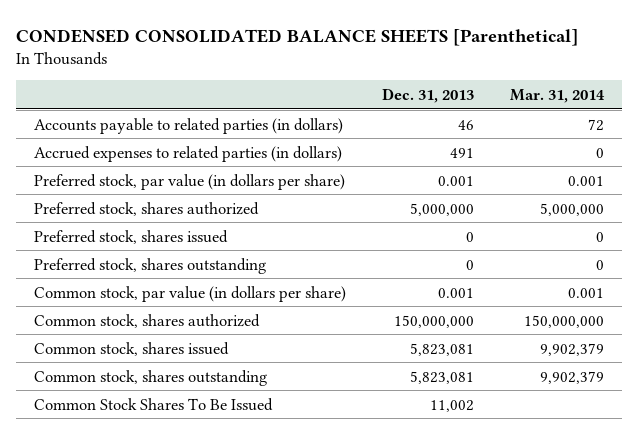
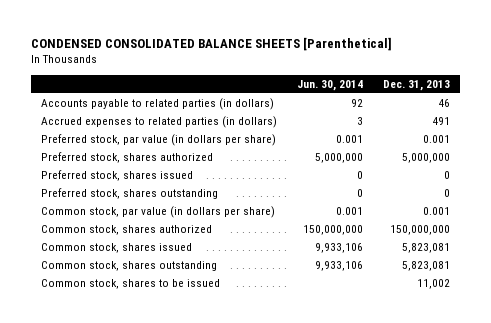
- | Dec. 31, 2013 | Mar. 31, 2014
+ | Jun. 30, 2014 | Dec. 31, 2013
- Common Stock Shares To Be Issued | 11,002 |
+ Common stock, shares to be issued | | 11,002

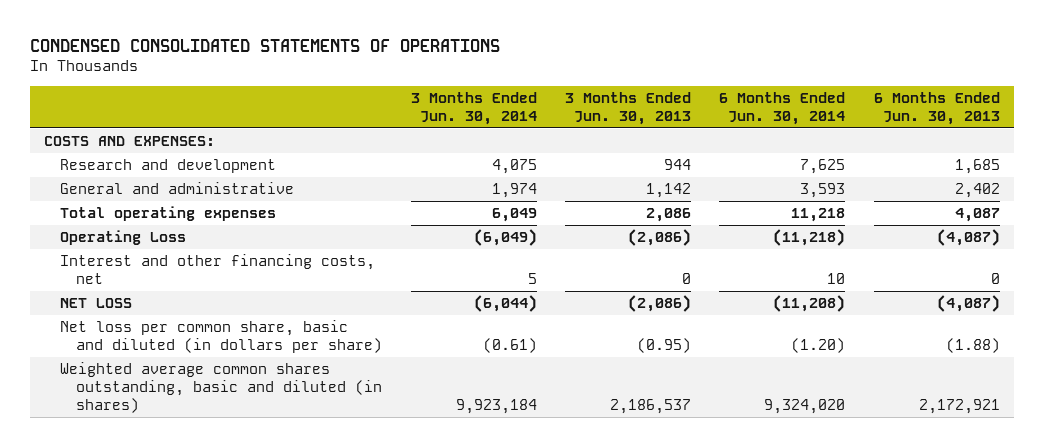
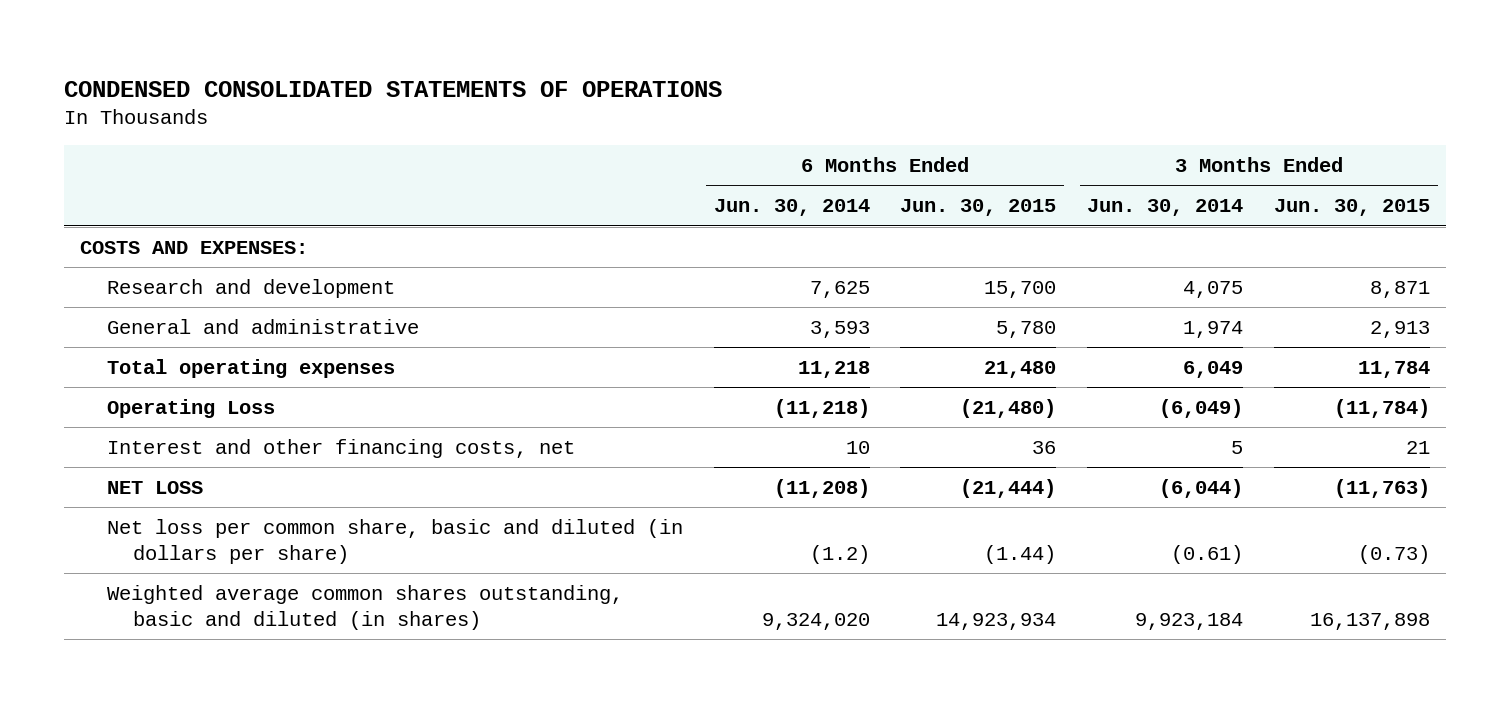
- | 3 Months Ended Jun. 30, 2014 | 3 Months Ended Jun. 30, 2013 | 6 Months Ended Jun. 30, 2014 | 6 Months Ended Jun. 30, 2013
+ | 6 Months Ended Jun. 30, 2014 | 6 Months Ended Jun. 30, 2015 | 3 Months Ended Jun. 30, 2014 | 3 Months Ended Jun. 30, 2015
- Net loss per common share, basic and diluted (in dollars per share) | (0.61) | (0.95) | (1.20) | (1.88)
+ Net loss per common share, basic and diluted (in dollars per share) | (1.2) | (1.44) | (0.61) | (0.73)

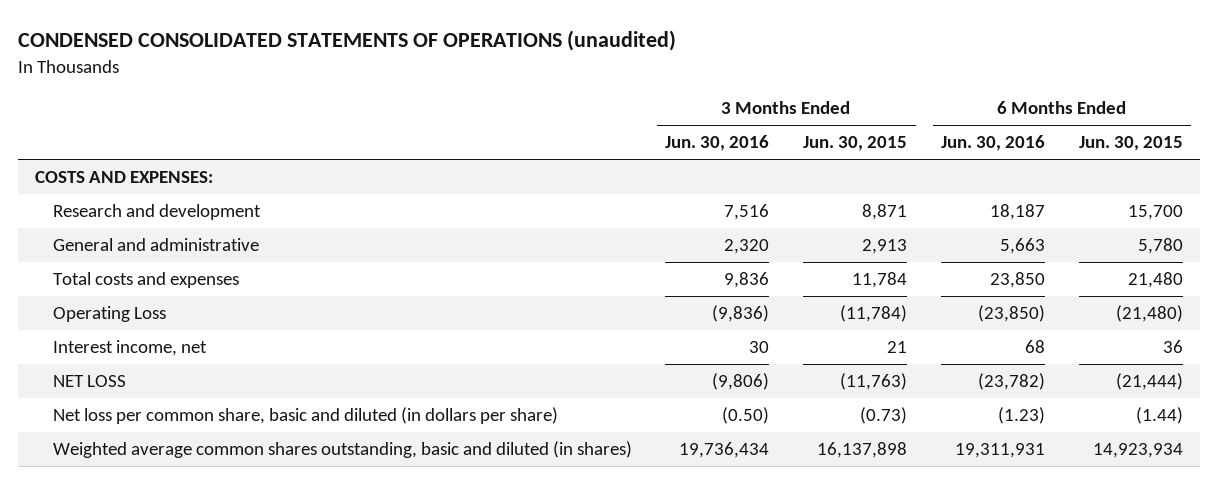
- CONDENSED CONSOLIDATED STATEMENTS OF OPERATIONS
+ CONDENSED CONSOLIDATED STATEMENTS OF OPERATIONS (unaudited)
- | 6 Months Ended Jun. 30, 2014 | 6 Months Ended Jun. 30, 2015 | 3 Months Ended Jun. 30, 2014 | 3 Months Ended Jun. 30, 2015
+ | 3 Months Ended Jun. 30, 2016 | 3 Months Ended Jun. 30, 2015 | 6 Months Ended Jun. 30, 2016 | 6 Months Ended Jun. 30, 2015
- Total operating expenses | 11,218 | 21,480 | 6,049 | 11,784
+ Total costs and expenses | 9,836 | 11,784 | 23,850 | 21,480
- Interest and other financing costs, net | 10 | 36 | 5 | 21
+ Interest income, net | 30 | 21 | 68 | 36

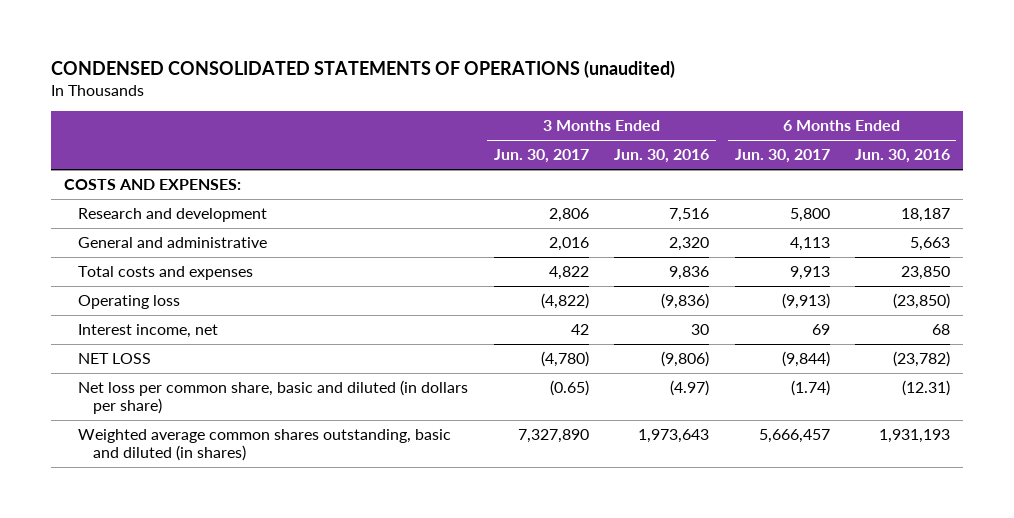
- | 3 Months Ended Jun. 30, 2016 | 3 Months Ended Jun. 30, 2015 | 6 Months Ended Jun. 30, 2016 | 6 Months Ended Jun. 30, 2015
+ | 3 Months Ended Jun. 30, 2017 | 3 Months Ended Jun. 30, 2016 | 6 Months Ended Jun. 30, 2017 | 6 Months Ended Jun. 30, 2016
- Operating Loss | (9,836) | (11,784) | (23,850) | (21,480)
+ Operating loss | (4,822) | (9,836) | (9,913) | (23,850)
- Net loss per common share, basic and diluted (in dollars per share) | (0.50) | (0.73) | (1.23) | (1.44)
- Weighted average common shares outstanding, basic and diluted (in shares) | 19,736,434 | 16,137,898 | 19,311,931 | 14,923,934
+ Net loss per common share, basic and diluted (in dollars per share) | (0.65) | (4.97) | (1.74) | (12.31)
+ Weighted average common shares outstanding, basic and diluted (in shares) | 7,327,890 | 1,973,643 | 5,666,457 | 1,931,193

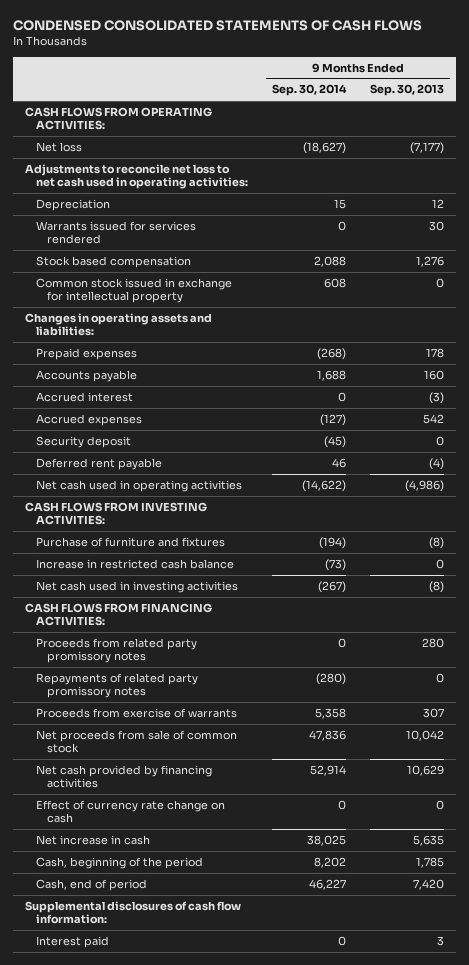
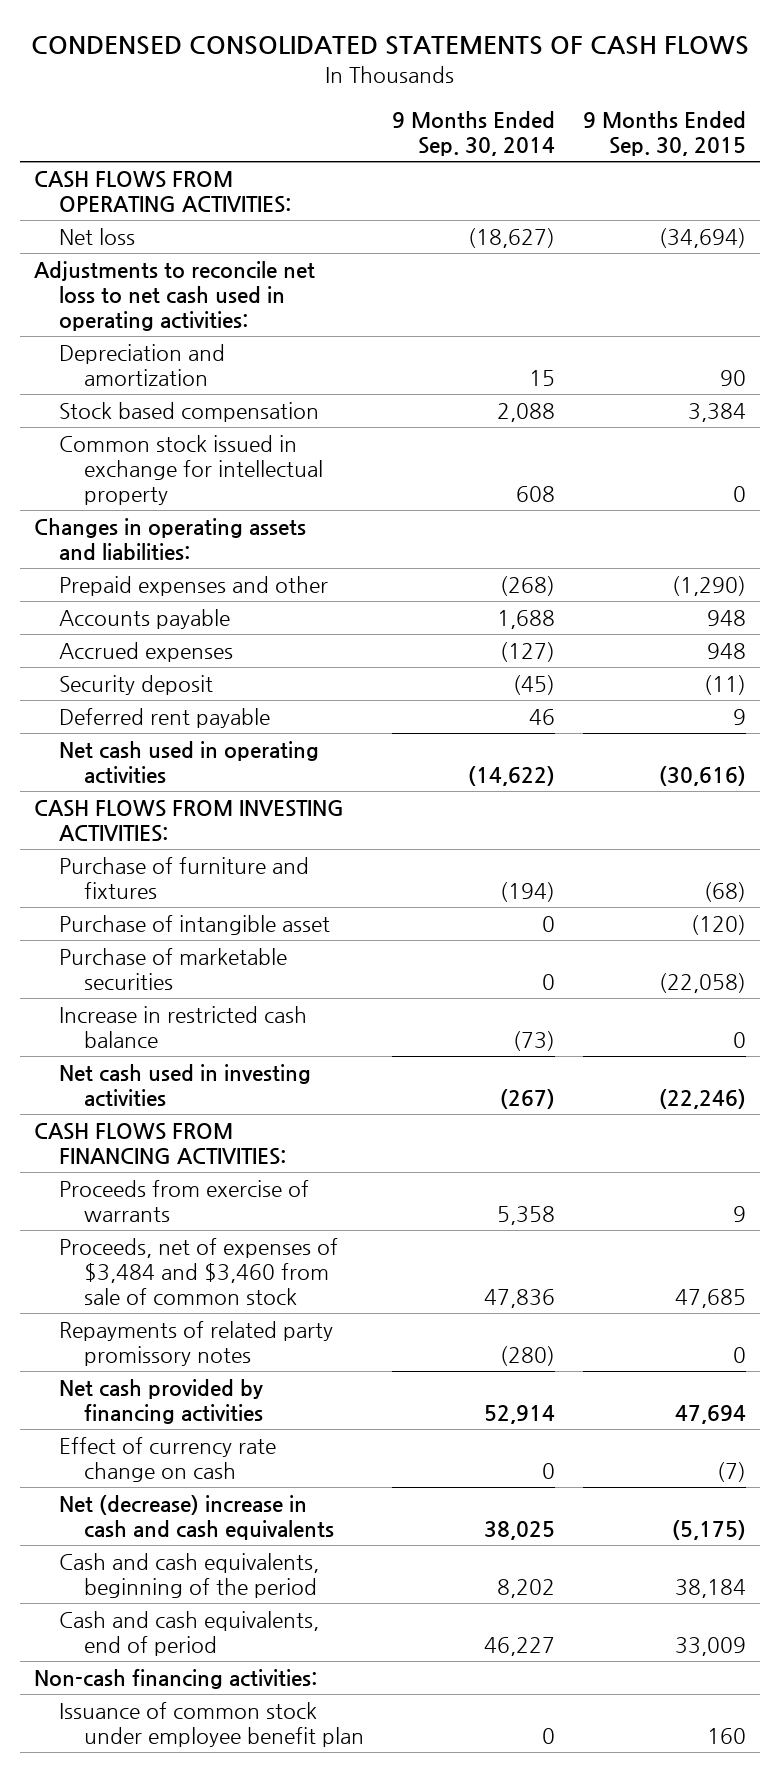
- | 9 Months Ended Sep. 30, 2014 | 9 Months Ended Sep. 30, 2013
+ | 9 Months Ended Sep. 30, 2014 | 9 Months Ended Sep. 30, 2015
- Depreciation | 15 | 12
- Warrants issued for services rendered | 0 | 30
+ Depreciation and amortization | 15 | 90
- Prepaid expenses | (268) | 178
+ Prepaid expenses and other | (268) | (1,290)
- Accrued interest | 0 | (3)
+ Purchase of intangible asset | 0 | (120)
+ Purchase of marketable securities | 0 | (22,058)
- Proceeds from related party promissory notes | 0 | 280
- Net proceeds from sale of common stock | 47,836 | 10,042
+ Proceeds, net of expenses of $3,484 and $3,460 from sale of common stock | 47,836 | 47,685
moved down: Repayments of related party promissory notes | (280) | 0
- Net increase in cash | 38,025 | 5,635
- Cash, beginning of the period | 8,202 | 1,785
- Cash, end of period | 46,227 | 7,420
- Supplemental disclosures of cash flow information:
- Interest paid | 0 | 3
+ Net (decrease) increase in cash and cash equivalents | 38,025 | (5,175)
+ Cash and cash equivalents, beginning of the period | 8,202 | 38,184
+ Cash and cash equivalents, end of period | 46,227 | 33,009
+ Non-cash financing activities:
+ Issuance of common stock under employee benefit plan | 0 | 160

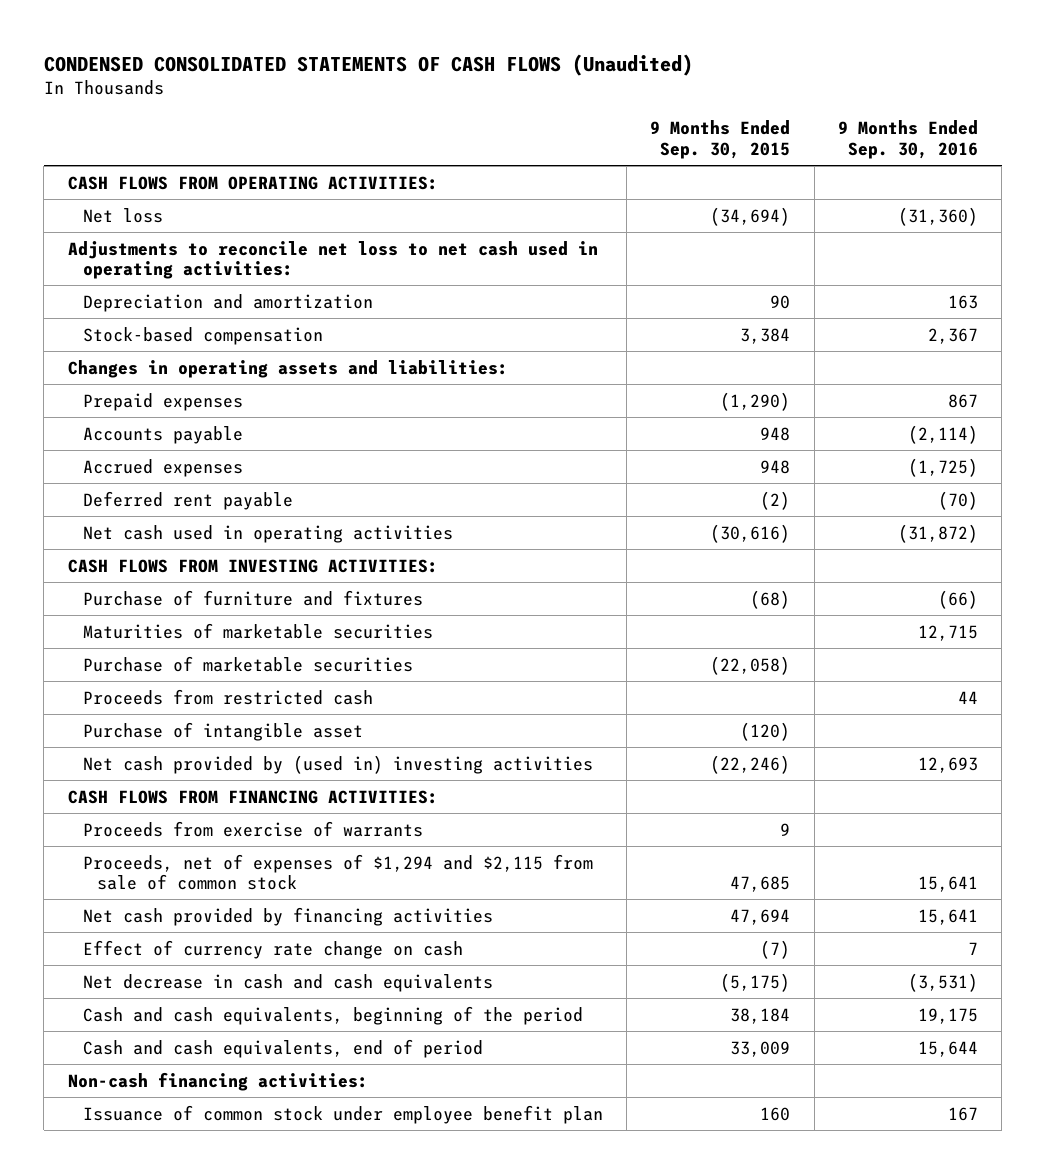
- CONDENSED CONSOLIDATED STATEMENTS OF CASH FLOWS
+ CONDENSED CONSOLIDATED STATEMENTS OF CASH FLOWS (Unaudited)
- | 9 Months Ended Sep. 30, 2014 | 9 Months Ended Sep. 30, 2015
+ | 9 Months Ended Sep. 30, 2015 | 9 Months Ended Sep. 30, 2016
- Stock based compensation | 2,088 | 3,384
- Common stock issued in exchange for intellectual property | 608 | 0
+ Stock-based compensation | 3,384 | 2,367
- Prepaid expenses and other | (268) | (1,290)
+ Prepaid expenses | (1,290) | 867
- Security deposit | (45) | (11)
- Deferred rent payable | 46 | 9
+ Deferred rent payable | (2) | (70)
+ Maturities of marketable securities | | 12,715
- Increase in restricted cash balance | (73) | 0
- Net cash used in investing activities | (267) | (22,246)
+ Proceeds from restricted cash | | 44
moved down: Purchase of intangible asset | (120) |
+ Net cash provided by (used in) investing activities | (22,246) | 12,693
- Proceeds, net of expenses of $3,484 and $3,460 from sale of common stock | 47,836 | 47,685
- Repayments of related party promissory notes | (280) | 0
+ Proceeds, net of expenses of $1,294 and $2,115 from sale of common stock | 47,685 | 15,641
- Net (decrease) increase in cash and cash equivalents | 38,025 | (5,175)
+ Net decrease in cash and cash equivalents | (5,175) | (3,531)

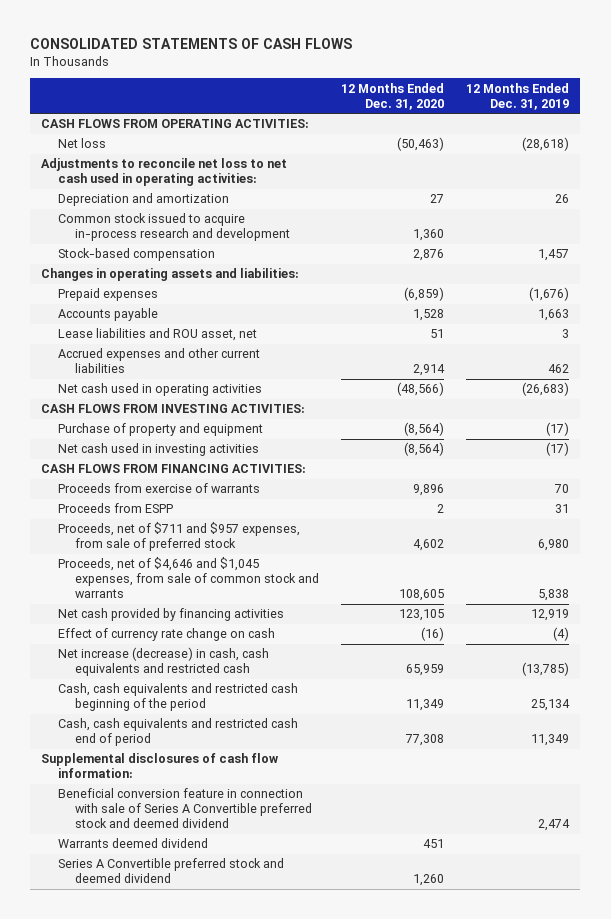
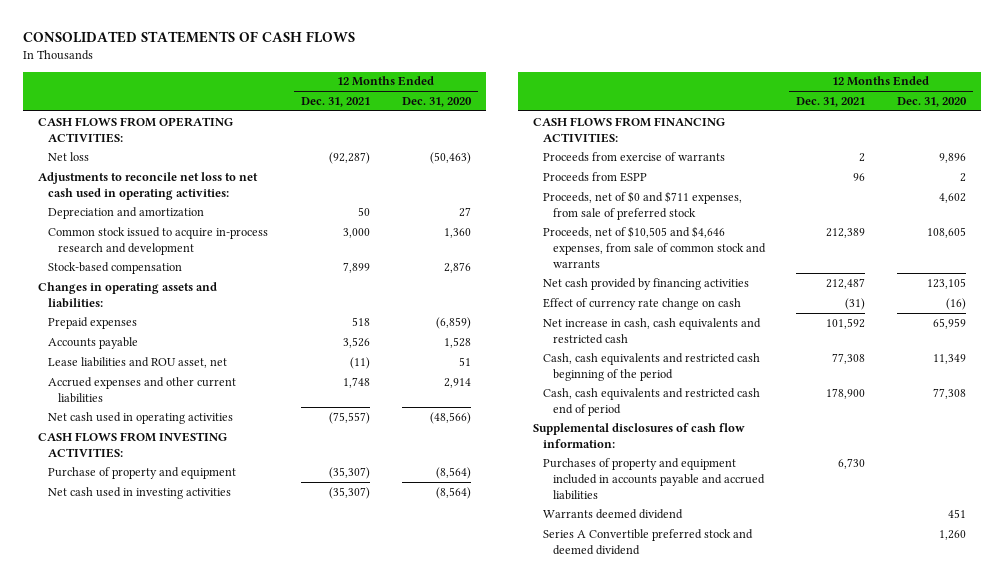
- | 12 Months Ended Dec. 31, 2020 | 12 Months Ended Dec. 31, 2019
+ | 12 Months Ended Dec. 31, 2021 | 12 Months Ended Dec. 31, 2020
- Proceeds, net of $711 and $957 expenses, from sale of preferred stock | 4,602 | 6,980
- Proceeds, net of $4,646 and $1,045 expenses, from sale of common stock and warrants | 108,605 | 5,838
+ Proceeds, net of $0 and $711 expenses, from sale of preferred stock | | 4,602
+ Proceeds, net of $10,505 and $4,646 expenses, from sale of common stock and warrants | 212,389 | 108,605
- Net increase (decrease) in cash, cash equivalents and restricted cash | 65,959 | (13,785)
+ Net increase in cash, cash equivalents and restricted cash | 101,592 | 65,959
- Beneficial conversion feature in connection with sale of Series A Convertible preferred stock and deemed dividend | | 2,474
+ Purchases of property and equipment included in accounts payable and accrued liabilities | 6,730 |

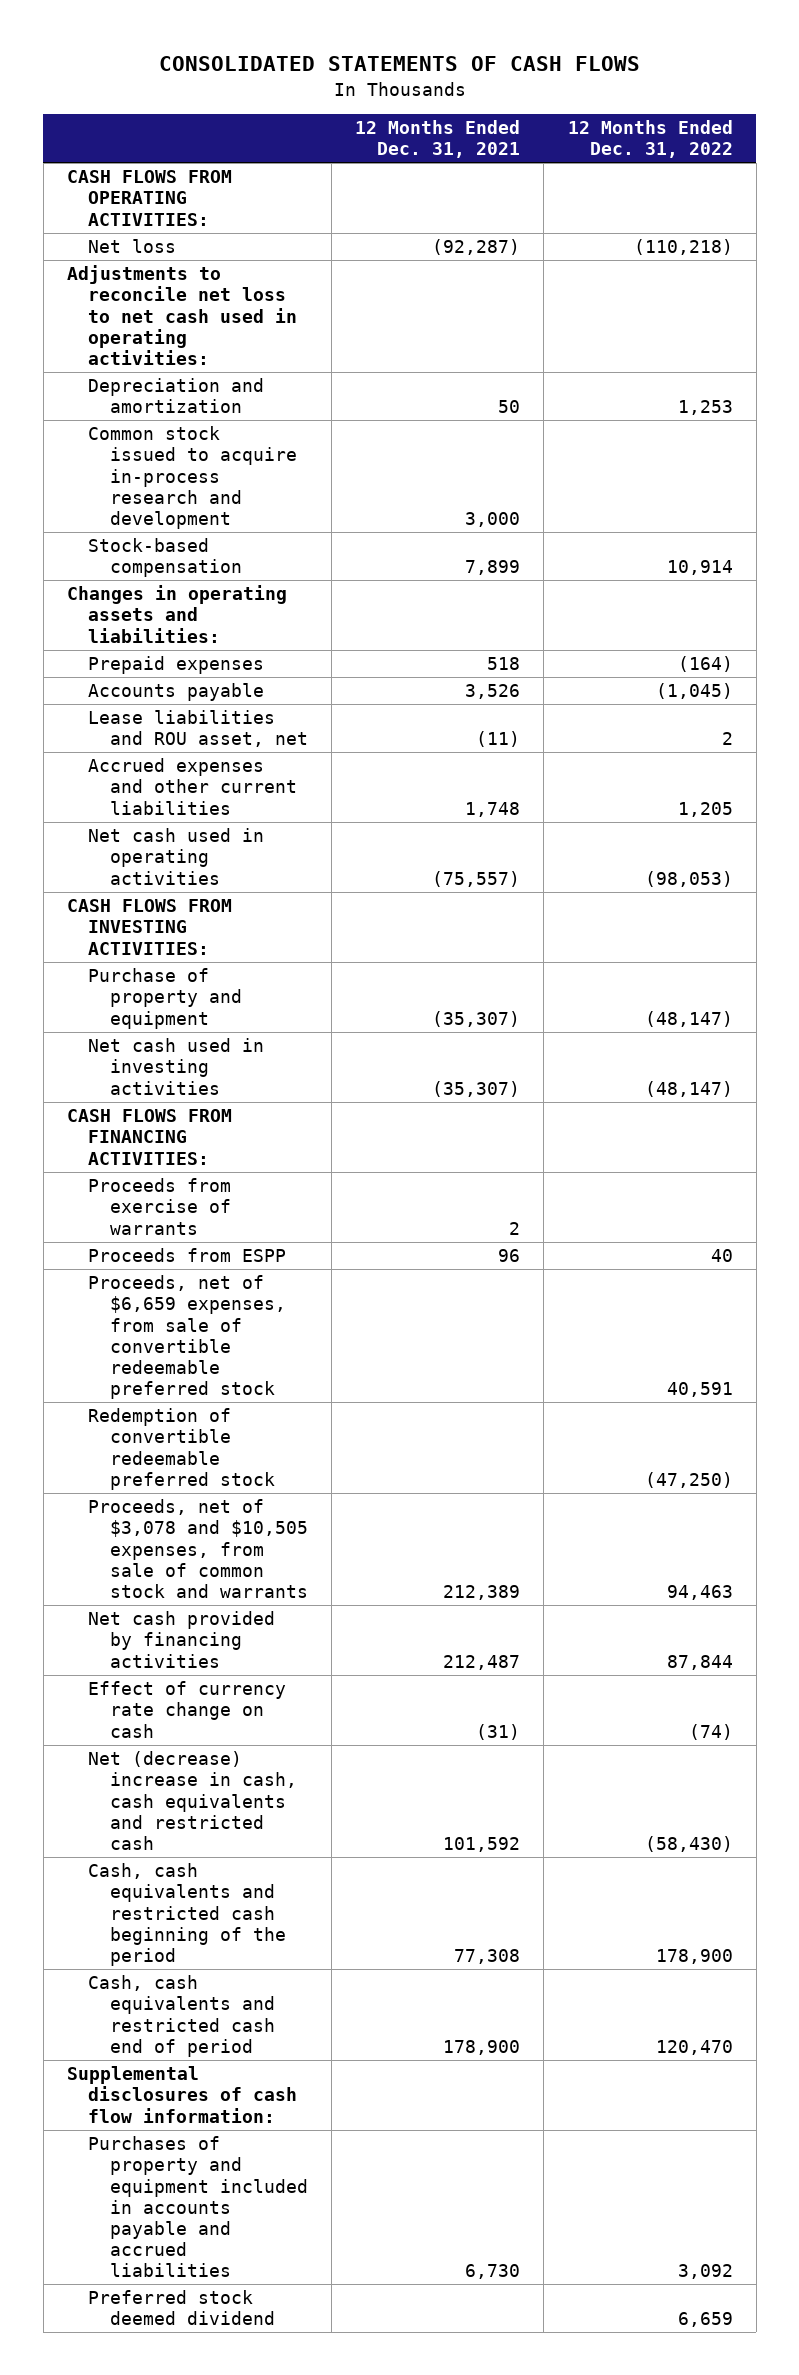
- | 12 Months Ended Dec. 31, 2021 | 12 Months Ended Dec. 31, 2020
+ | 12 Months Ended Dec. 31, 2021 | 12 Months Ended Dec. 31, 2022
- Proceeds, net of $0 and $711 expenses, from sale of preferred stock | | 4,602
- Proceeds, net of $10,505 and $4,646 expenses, from sale of common stock and warrants | 212,389 | 108,605
+ Proceeds, net of $6,659 expenses, from sale of convertible redeemable preferred stock | | 40,591
+ Redemption of convertible redeemable preferred stock | | (47,250)
+ Proceeds, net of $3,078 and $10,505 expenses, from sale of common stock and warrants | 212,389 | 94,463
- Net increase in cash, cash equivalents and restricted cash | 101,592 | 65,959
+ Net (decrease) increase in cash, cash equivalents and restricted cash | 101,592 | (58,430)
- Warrants deemed dividend | | 451
- Series A Convertible preferred stock and deemed dividend | | 1,260
+ Preferred stock deemed dividend | | 6,659

